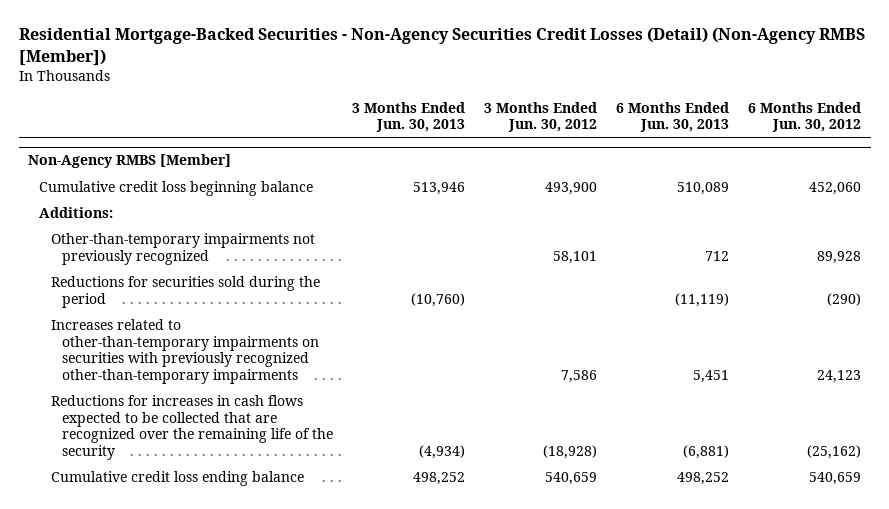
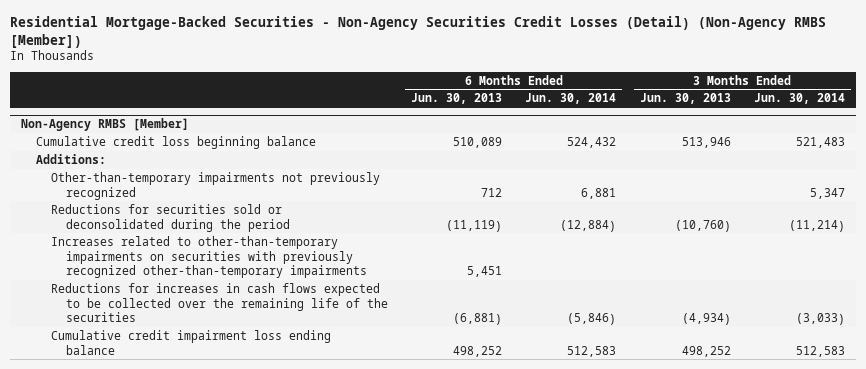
- | 3 Months Ended Jun. 30, 2013 | 3 Months Ended Jun. 30, 2012 | 6 Months Ended Jun. 30, 2013 | 6 Months Ended Jun. 30, 2012
+ | 6 Months Ended Jun. 30, 2013 | 6 Months Ended Jun. 30, 2014 | 3 Months Ended Jun. 30, 2013 | 3 Months Ended Jun. 30, 2014
@ Non-Agency RMBS [Member]
- Reductions for securities sold during the period | (10,760) | | (11,119) | (290)
+ Reductions for securities sold or deconsolidated during the period | (11,119) | (12,884) | (10,760) | (11,214)
- Reductions for increases in cash flows expected to be collected that are recognized over the remaining life of the security | (4,934) | (18,928) | (6,881) | (25,162)
- Cumulative credit loss ending balance | 498,252 | 540,659 | 498,252 | 540,659
+ Reductions for increases in cash flows expected to be collected over the remaining life of the securities | (6,881) | (5,846) | (4,934) | (3,033)
+ Cumulative credit impairment loss ending balance | 498,252 | 512,583 | 498,252 | 512,583

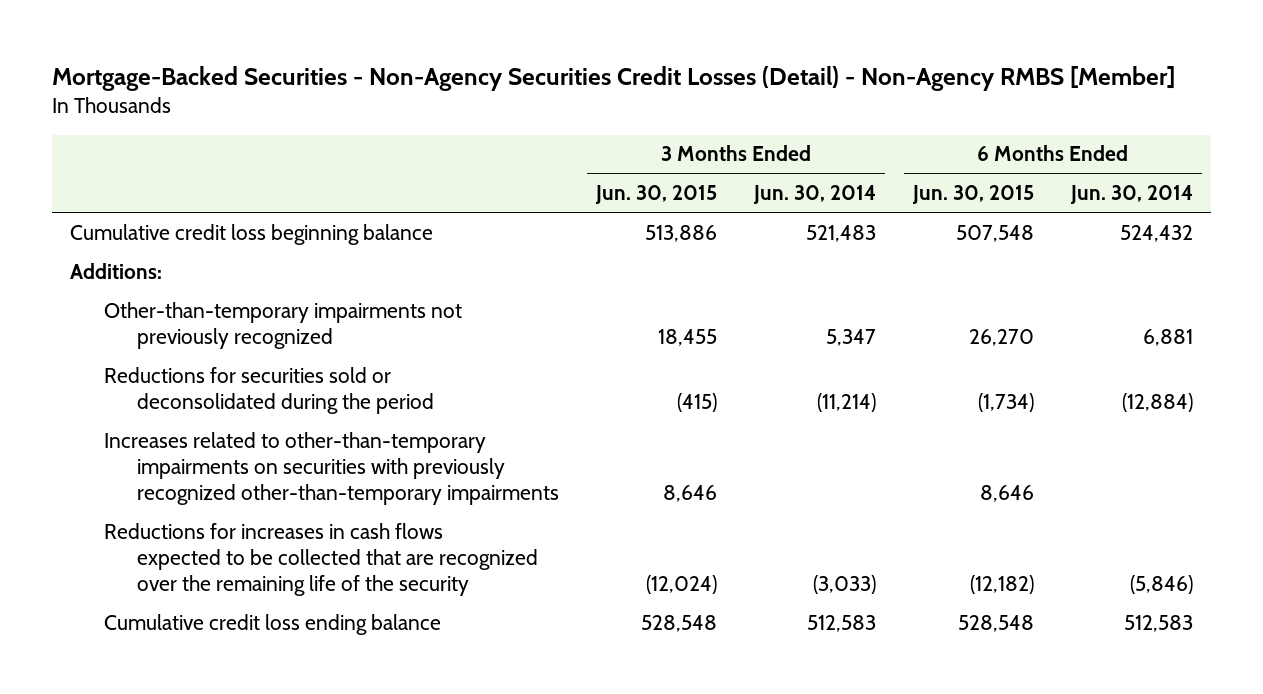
- Residential Mortgage-Backed Securities - Non-Agency Securities Credit Losses (Detail) (Non-Agency RMBS [Member])
+ Mortgage-Backed Securities - Non-Agency Securities Credit Losses (Detail) - Non-Agency RMBS [Member]
- | 6 Months Ended Jun. 30, 2013 | 6 Months Ended Jun. 30, 2014 | 3 Months Ended Jun. 30, 2013 | 3 Months Ended Jun. 30, 2014
+ | 3 Months Ended Jun. 30, 2015 | 3 Months Ended Jun. 30, 2014 | 6 Months Ended Jun. 30, 2015 | 6 Months Ended Jun. 30, 2014
- Non-Agency RMBS [Member]
- Reductions for increases in cash flows expected to be collected over the remaining life of the securities | (6,881) | (5,846) | (4,934) | (3,033)
- Cumulative credit impairment loss ending balance | 498,252 | 512,583 | 498,252 | 512,583
+ Reductions for increases in cash flows expected to be collected that are recognized over the remaining life of the security | (12,024) | (3,033) | (12,182) | (5,846)
+ Cumulative credit loss ending balance | 528,548 | 512,583 | 528,548 | 512,583

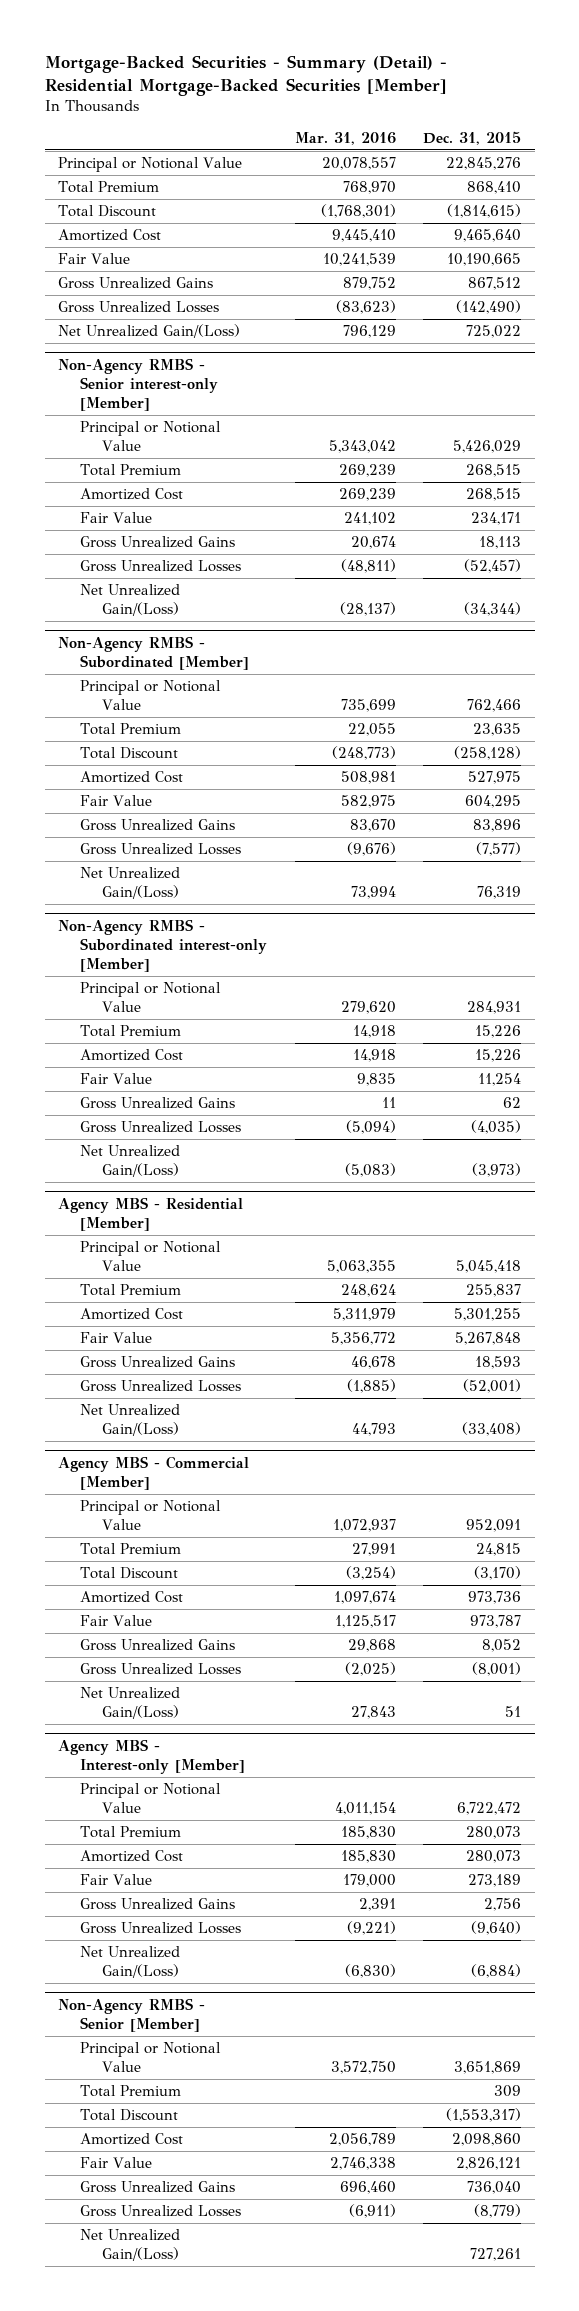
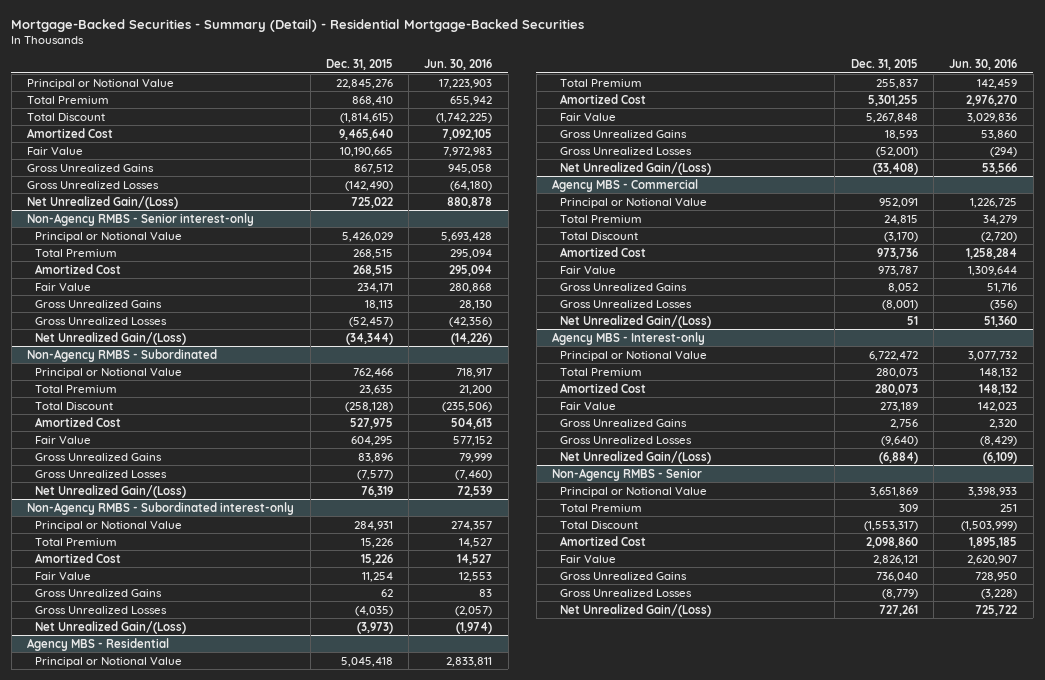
- Mortgage-Backed Securities - Summary (Detail) - Residential Mortgage-Backed Securities [Member]
+ Mortgage-Backed Securities - Summary (Detail) - Residential Mortgage-Backed Securities
- | Mar. 31, 2016 | Dec. 31, 2015
+ | Dec. 31, 2015 | Jun. 30, 2016
- Non-Agency RMBS - Senior interest-only [Member]
+ Non-Agency RMBS - Senior interest-only
- Non-Agency RMBS - Subordinated [Member]
+ Non-Agency RMBS - Subordinated
- Non-Agency RMBS - Subordinated interest-only [Member]
+ Non-Agency RMBS - Subordinated interest-only
- Agency MBS - Residential [Member]
+ Agency MBS - Residential
- Agency MBS - Commercial [Member]
+ Agency MBS - Commercial
- Agency MBS - Interest-only [Member]
+ Agency MBS - Interest-only
- Non-Agency RMBS - Senior [Member]
+ Non-Agency RMBS - Senior

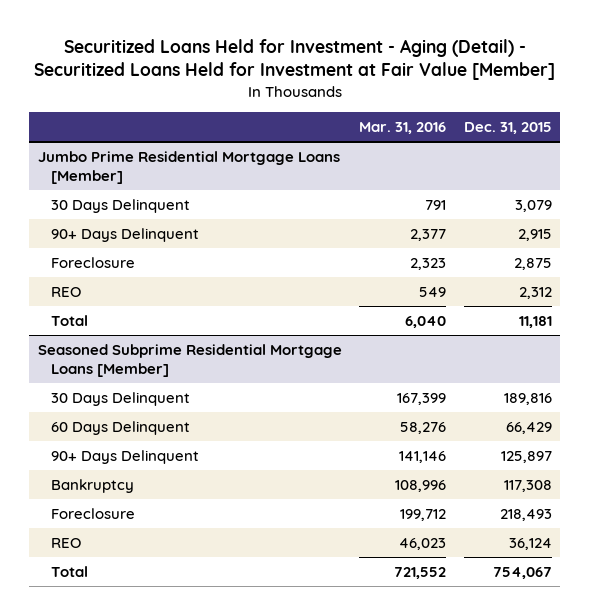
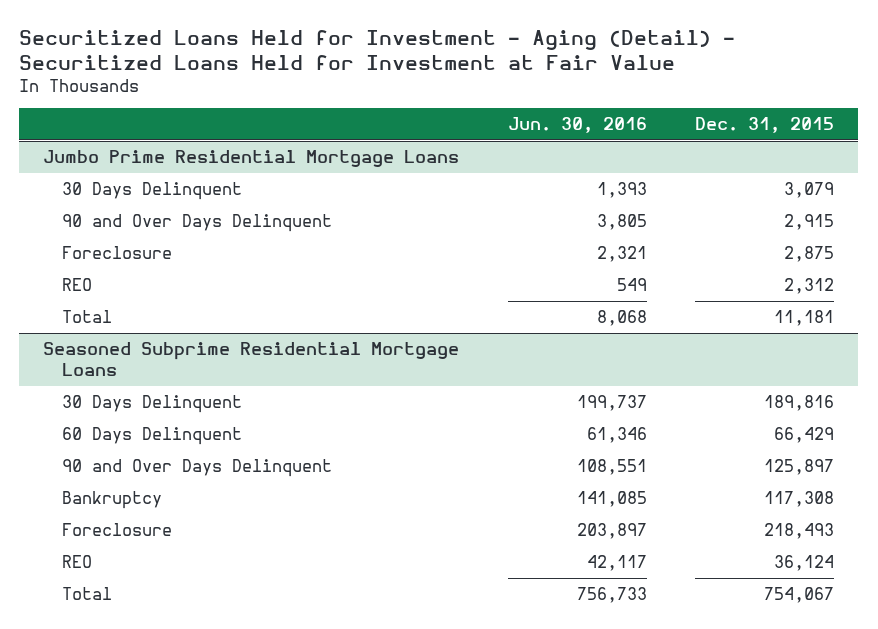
- Securitized Loans Held for Investment - Aging (Detail) - Securitized Loans Held for Investment at Fair Value [Member]
+ Securitized Loans Held for Investment - Aging (Detail) - Securitized Loans Held for Investment at Fair Value
- | Mar. 31, 2016 | Dec. 31, 2015
+ | Jun. 30, 2016 | Dec. 31, 2015
- Jumbo Prime Residential Mortgage Loans [Member]
+ Jumbo Prime Residential Mortgage Loans
- 90+ Days Delinquent | 2,377 | 2,915
+ 90 and Over Days Delinquent | 3,805 | 2,915
- Seasoned Subprime Residential Mortgage Loans [Member]
+ Seasoned Subprime Residential Mortgage Loans
- 90+ Days Delinquent | 141,146 | 125,897
+ 90 and Over Days Delinquent | 108,551 | 125,897

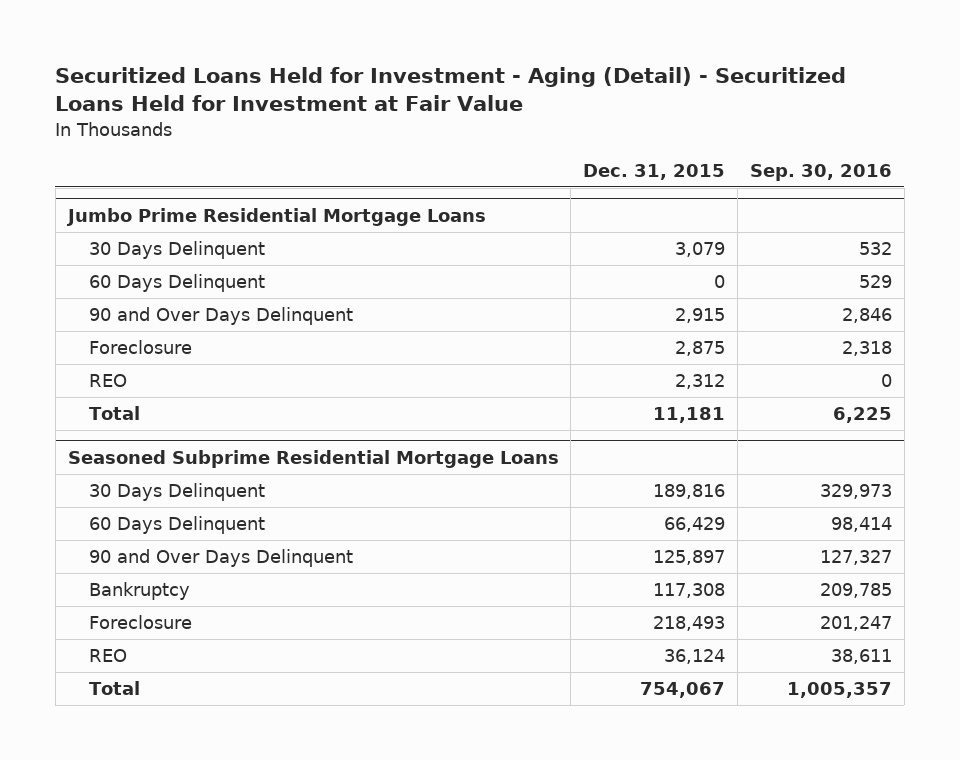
- | Jun. 30, 2016 | Dec. 31, 2015
+ | Dec. 31, 2015 | Sep. 30, 2016
@ Jumbo Prime Residential Mortgage Loans
+ 60 Days Delinquent | 0 | 529

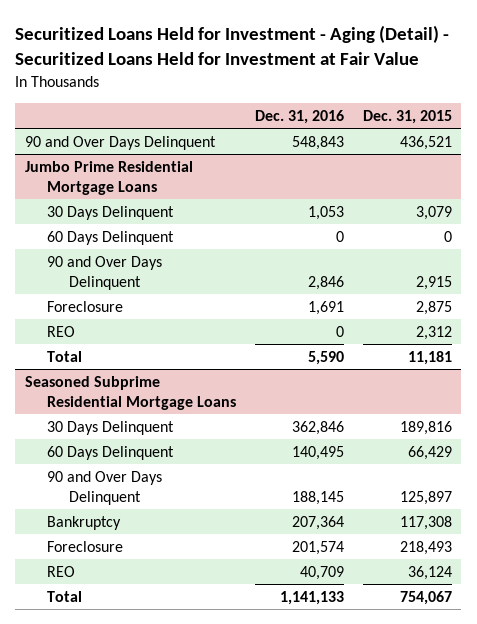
- | Dec. 31, 2015 | Sep. 30, 2016
+ | Dec. 31, 2016 | Dec. 31, 2015
+ 90 and Over Days Delinquent | 548,843 | 436,521

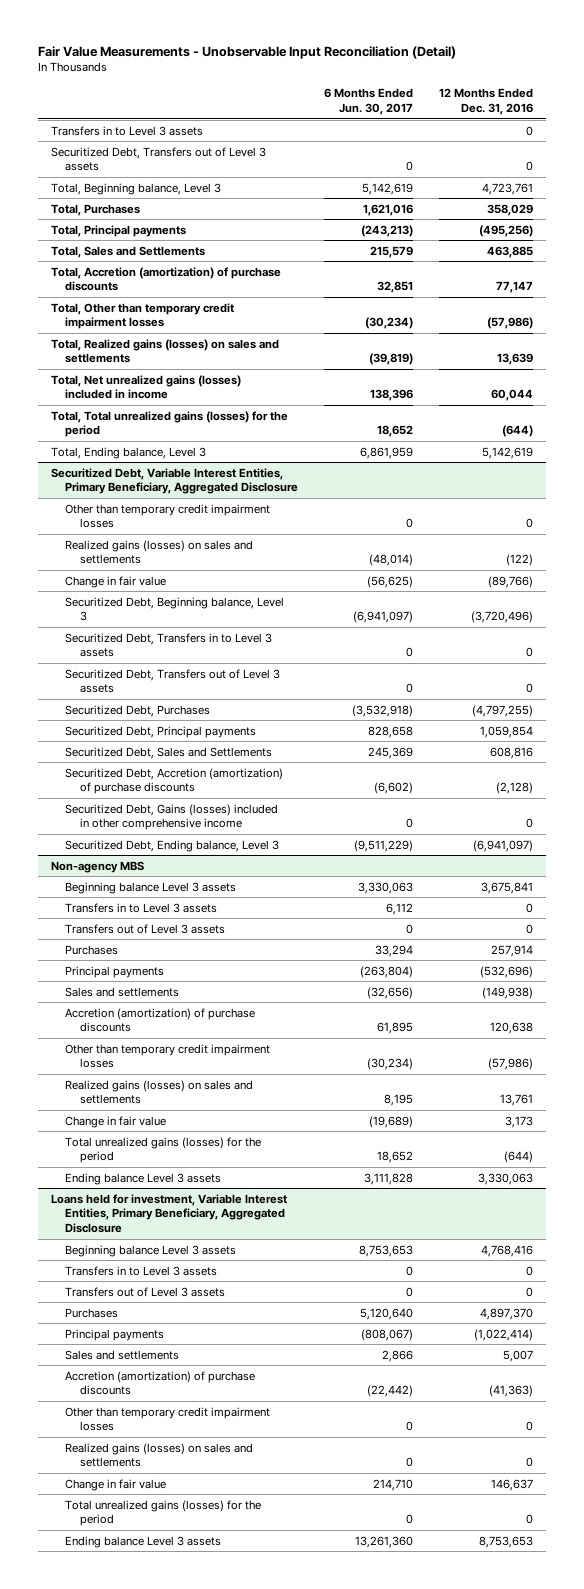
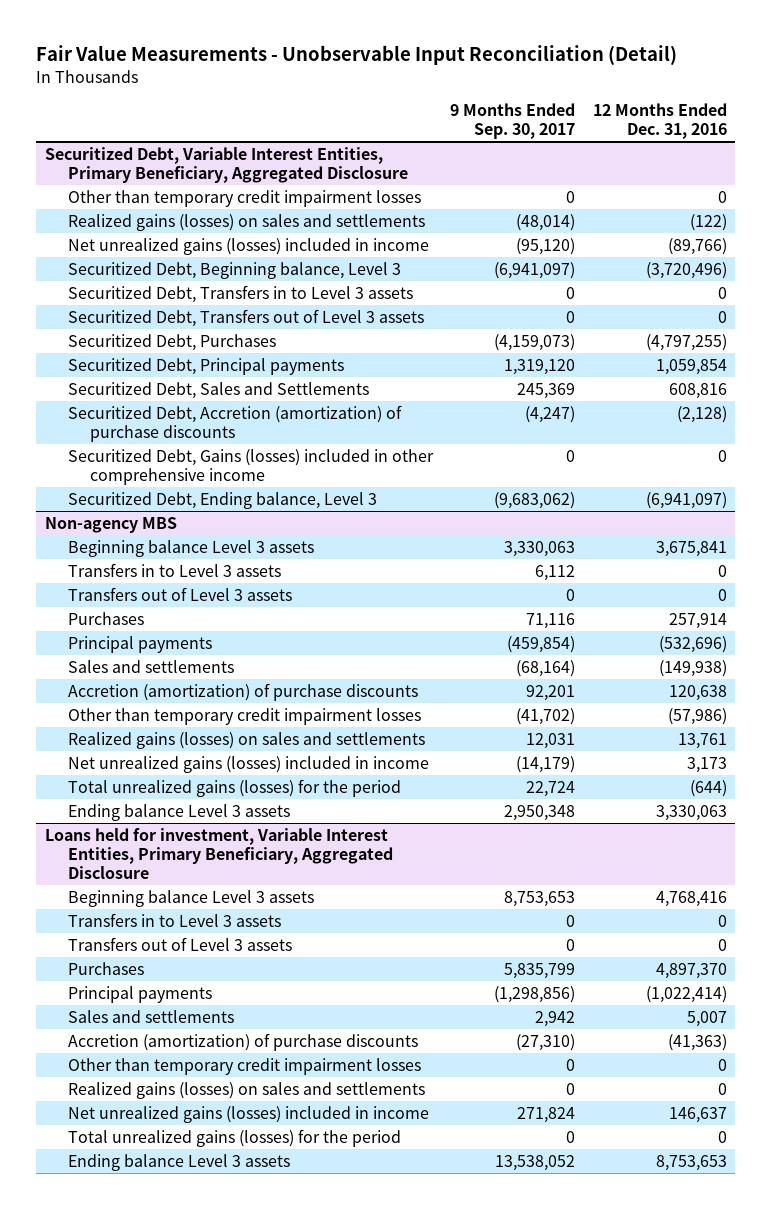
- | 6 Months Ended Jun. 30, 2017 | 12 Months Ended Dec. 31, 2016
+ | 9 Months Ended Sep. 30, 2017 | 12 Months Ended Dec. 31, 2016
- Transfers in to Level 3 assets | | 0
- Securitized Debt, Transfers out of Level 3 assets | 0 | 0
- Total, Beginning balance, Level 3 | 5,142,619 | 4,723,761
- Total, Purchases | 1,621,016 | 358,029
- Total, Principal payments | (243,213) | (495,256)
- Total, Sales and Settlements | 215,579 | 463,885
- Total, Accretion (amortization) of purchase discounts | 32,851 | 77,147
- Total, Other than temporary credit impairment losses | (30,234) | (57,986)
- Total, Realized gains (losses) on sales and settlements | (39,819) | 13,639
- Total, Net unrealized gains (losses) included in income | 138,396 | 60,044
- Total, Total unrealized gains (losses) for the period | 18,652 | (644)
- Total, Ending balance, Level 3 | 6,861,959 | 5,142,619
@ Securitized Debt, Variable Interest Entities, Primary Beneficiary, Aggregated Disclosure
- Change in fair value | (56,625) | (89,766)
+ Net unrealized gains (losses) included in income | (95,120) | (89,766)
@ Non-agency MBS
- Change in fair value | (19,689) | 3,173
+ Net unrealized gains (losses) included in income | (14,179) | 3,173
@ Loans held for investment, Variable Interest Entities, Primary Beneficiary, Aggregated Disclosure
- Change in fair value | 214,710 | 146,637
+ Net unrealized gains (losses) included in income | 271,824 | 146,637

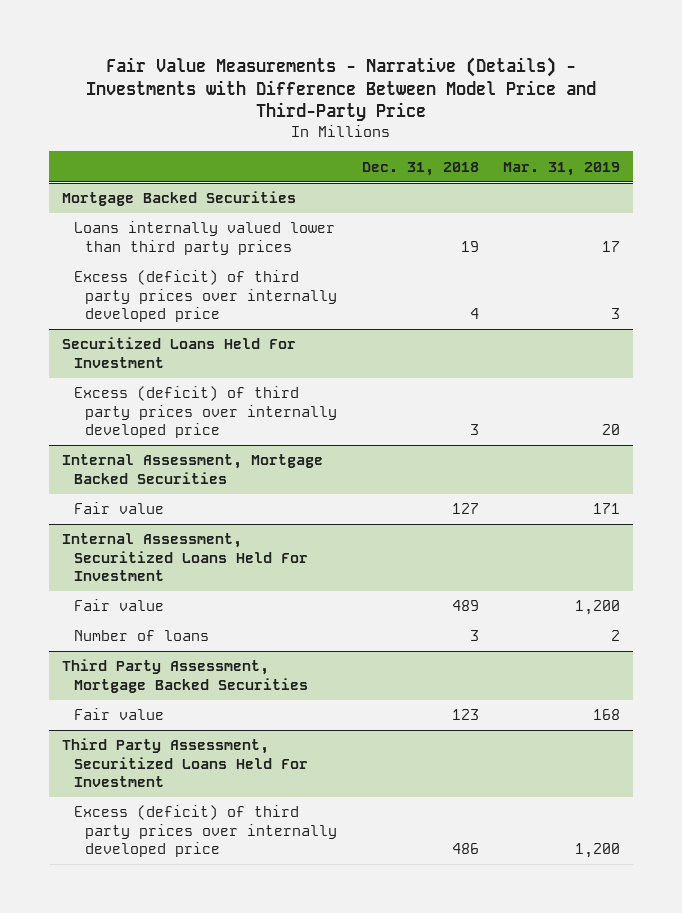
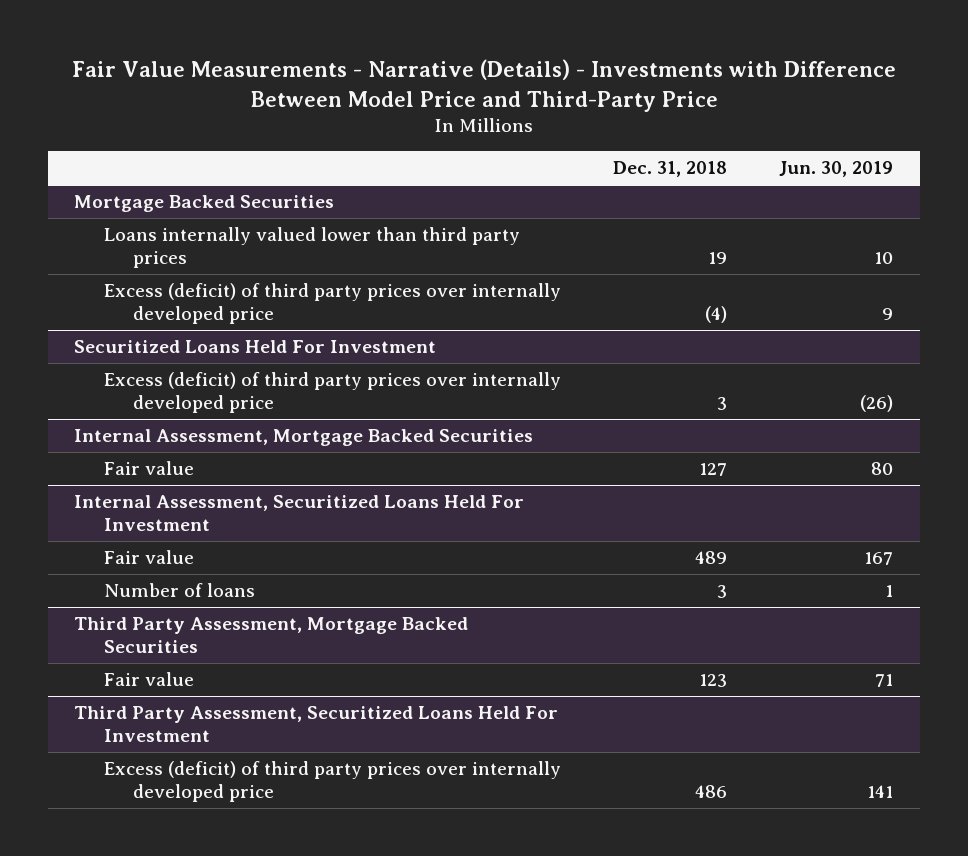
- | Dec. 31, 2018 | Mar. 31, 2019
+ | Dec. 31, 2018 | Jun. 30, 2019
@ Mortgage Backed Securities
- Excess (deficit) of third party prices over internally developed price | 4 | 3
+ Excess (deficit) of third party prices over internally developed price | (4) | 9

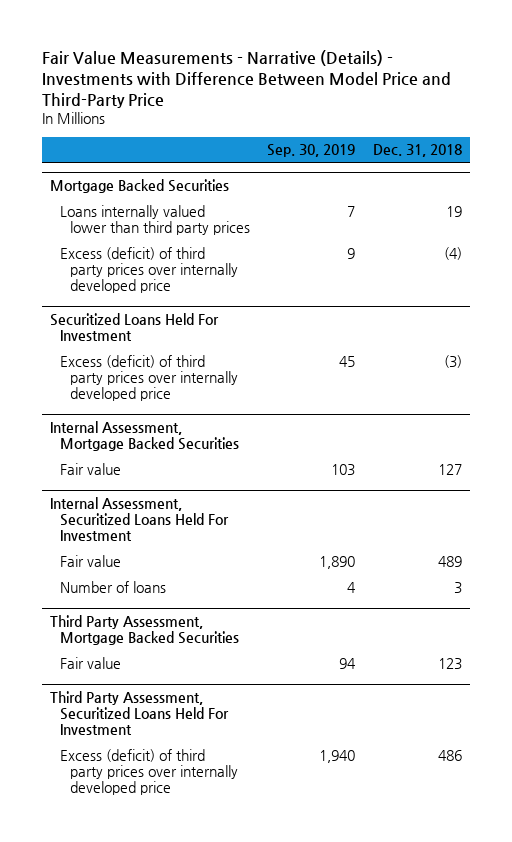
- | Dec. 31, 2018 | Jun. 30, 2019
+ | Sep. 30, 2019 | Dec. 31, 2018
@ Securitized Loans Held For Investment
- Excess (deficit) of third party prices over internally developed price | 3 | (26)
+ Excess (deficit) of third party prices over internally developed price | 45 | (3)

